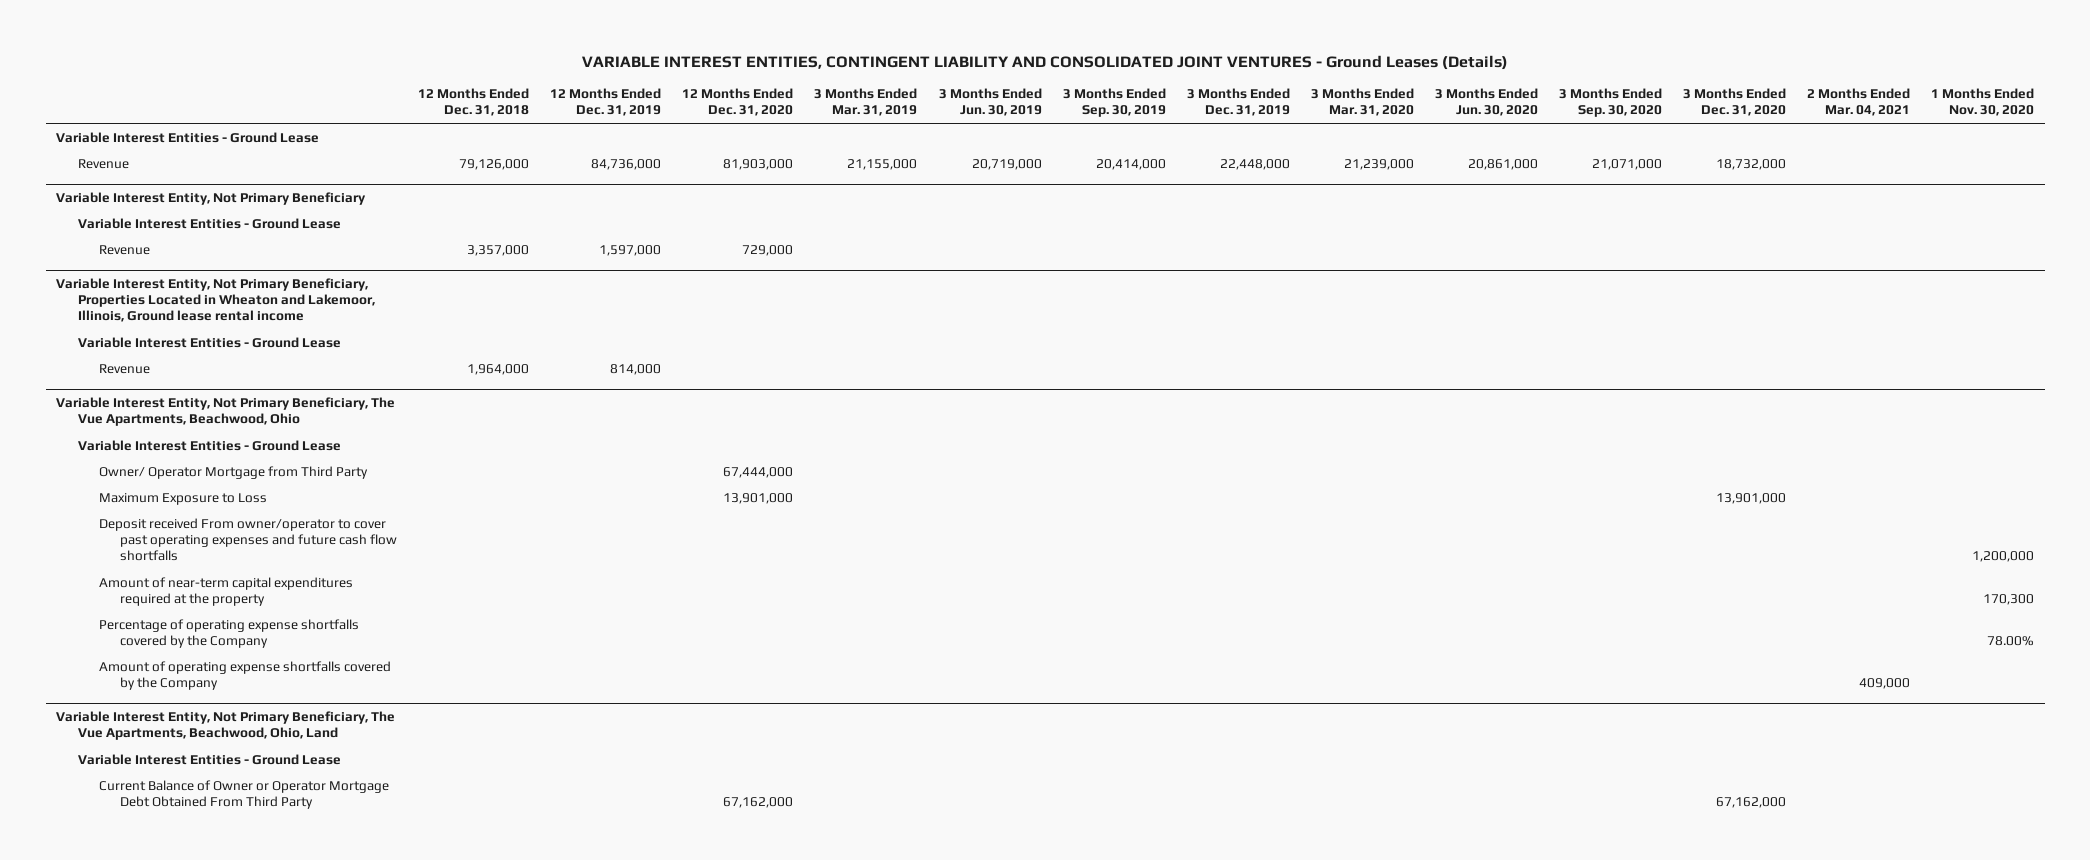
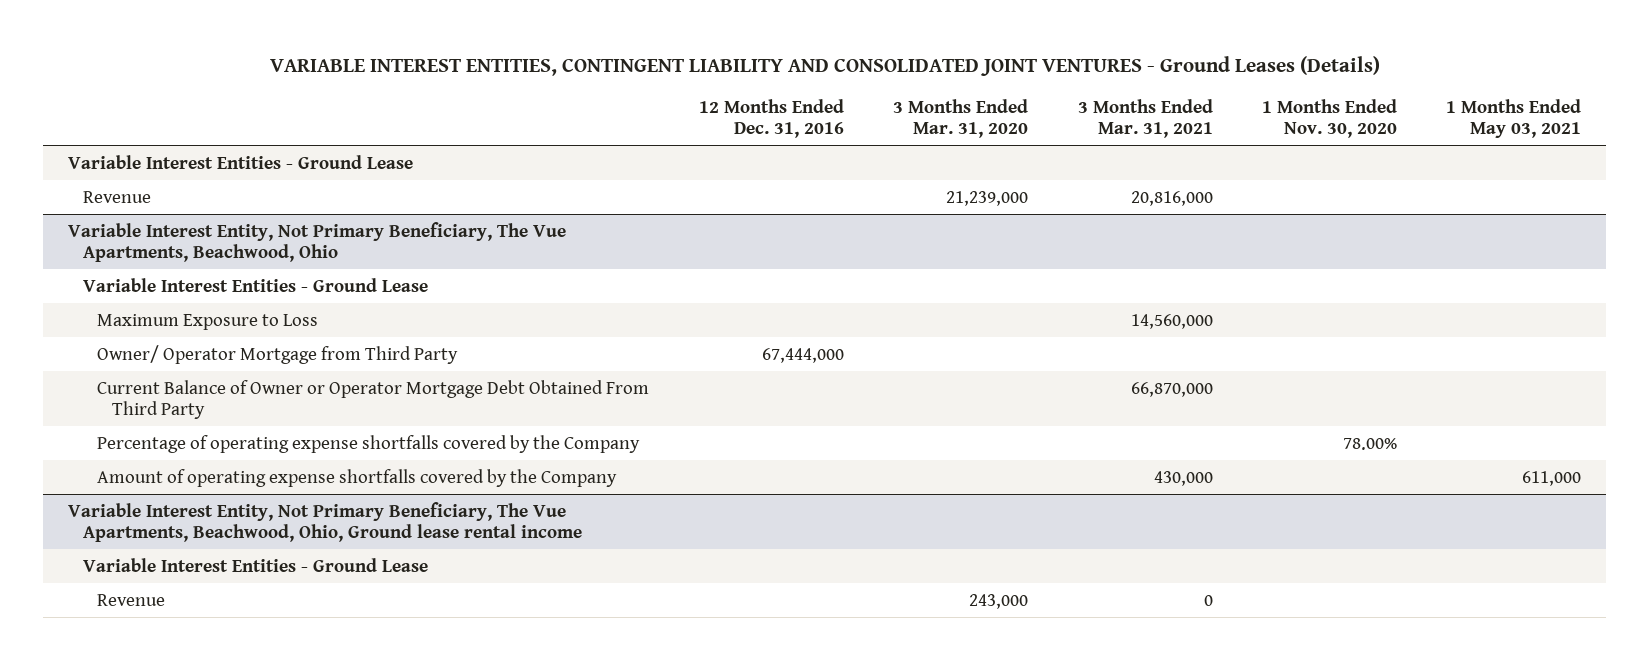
- | 12 Months Ended Dec. 31, 2018 | 12 Months Ended Dec. 31, 2019 | 12 Months Ended Dec. 31, 2020 | 3 Months Ended Mar. 31, 2019 | 3 Months Ended Jun. 30, 2019 | 3 Months Ended Sep. 30, 2019 | 3 Months Ended Dec. 31, 2019 | 3 Months Ended Mar. 31, 2020 | 3 Months Ended Jun. 30, 2020 | 3 Months Ended Sep. 30, 2020 | 3 Months Ended Dec. 31, 2020 | 2 Months Ended Mar. 04, 2021 | 1 Months Ended Nov. 30, 2020
+ | 12 Months Ended Dec. 31, 2016 | 3 Months Ended Mar. 31, 2020 | 3 Months Ended Mar. 31, 2021 | 1 Months Ended Nov. 30, 2020 | 1 Months Ended May 03, 2021
- Variable Interest Entity, Not Primary Beneficiary
- Variable Interest Entities - Ground Lease
- Revenue | 3,357,000 | 1,597,000 | 729,000 | | | | | | | | | |
- Variable Interest Entity, Not Primary Beneficiary, Properties Located in Wheaton and Lakemoor, Illinois, Ground lease rental income
- Variable Interest Entities - Ground Lease
- Revenue | 1,964,000 | 814,000 | | | | | | | | | | |
@ Variable Interest Entity, Not Primary Beneficiary, The Vue Apartments, Beachwood, Ohio
- Deposit received From owner/operator to cover past operating expenses and future cash flow shortfalls | | | | | | | | | | | | | 1,200,000
- Amount of near-term capital expenditures required at the property | | | | | | | | | | | | | 170,300
moved down: Owner/ Operator Mortgage from Third Party | 67,444,000 | | | |
+ Current Balance of Owner or Operator Mortgage Debt Obtained From Third Party | | | 66,870,000 | |
- Variable Interest Entity, Not Primary Beneficiary, The Vue Apartments, Beachwood, Ohio, Land
+ Variable Interest Entity, Not Primary Beneficiary, The Vue Apartments, Beachwood, Ohio, Ground lease rental income
- Current Balance of Owner or Operator Mortgage Debt Obtained From Third Party | | | 67,162,000 | | | | | | | | 67,162,000 | |
+ Revenue | | 243,000 | 0 | |

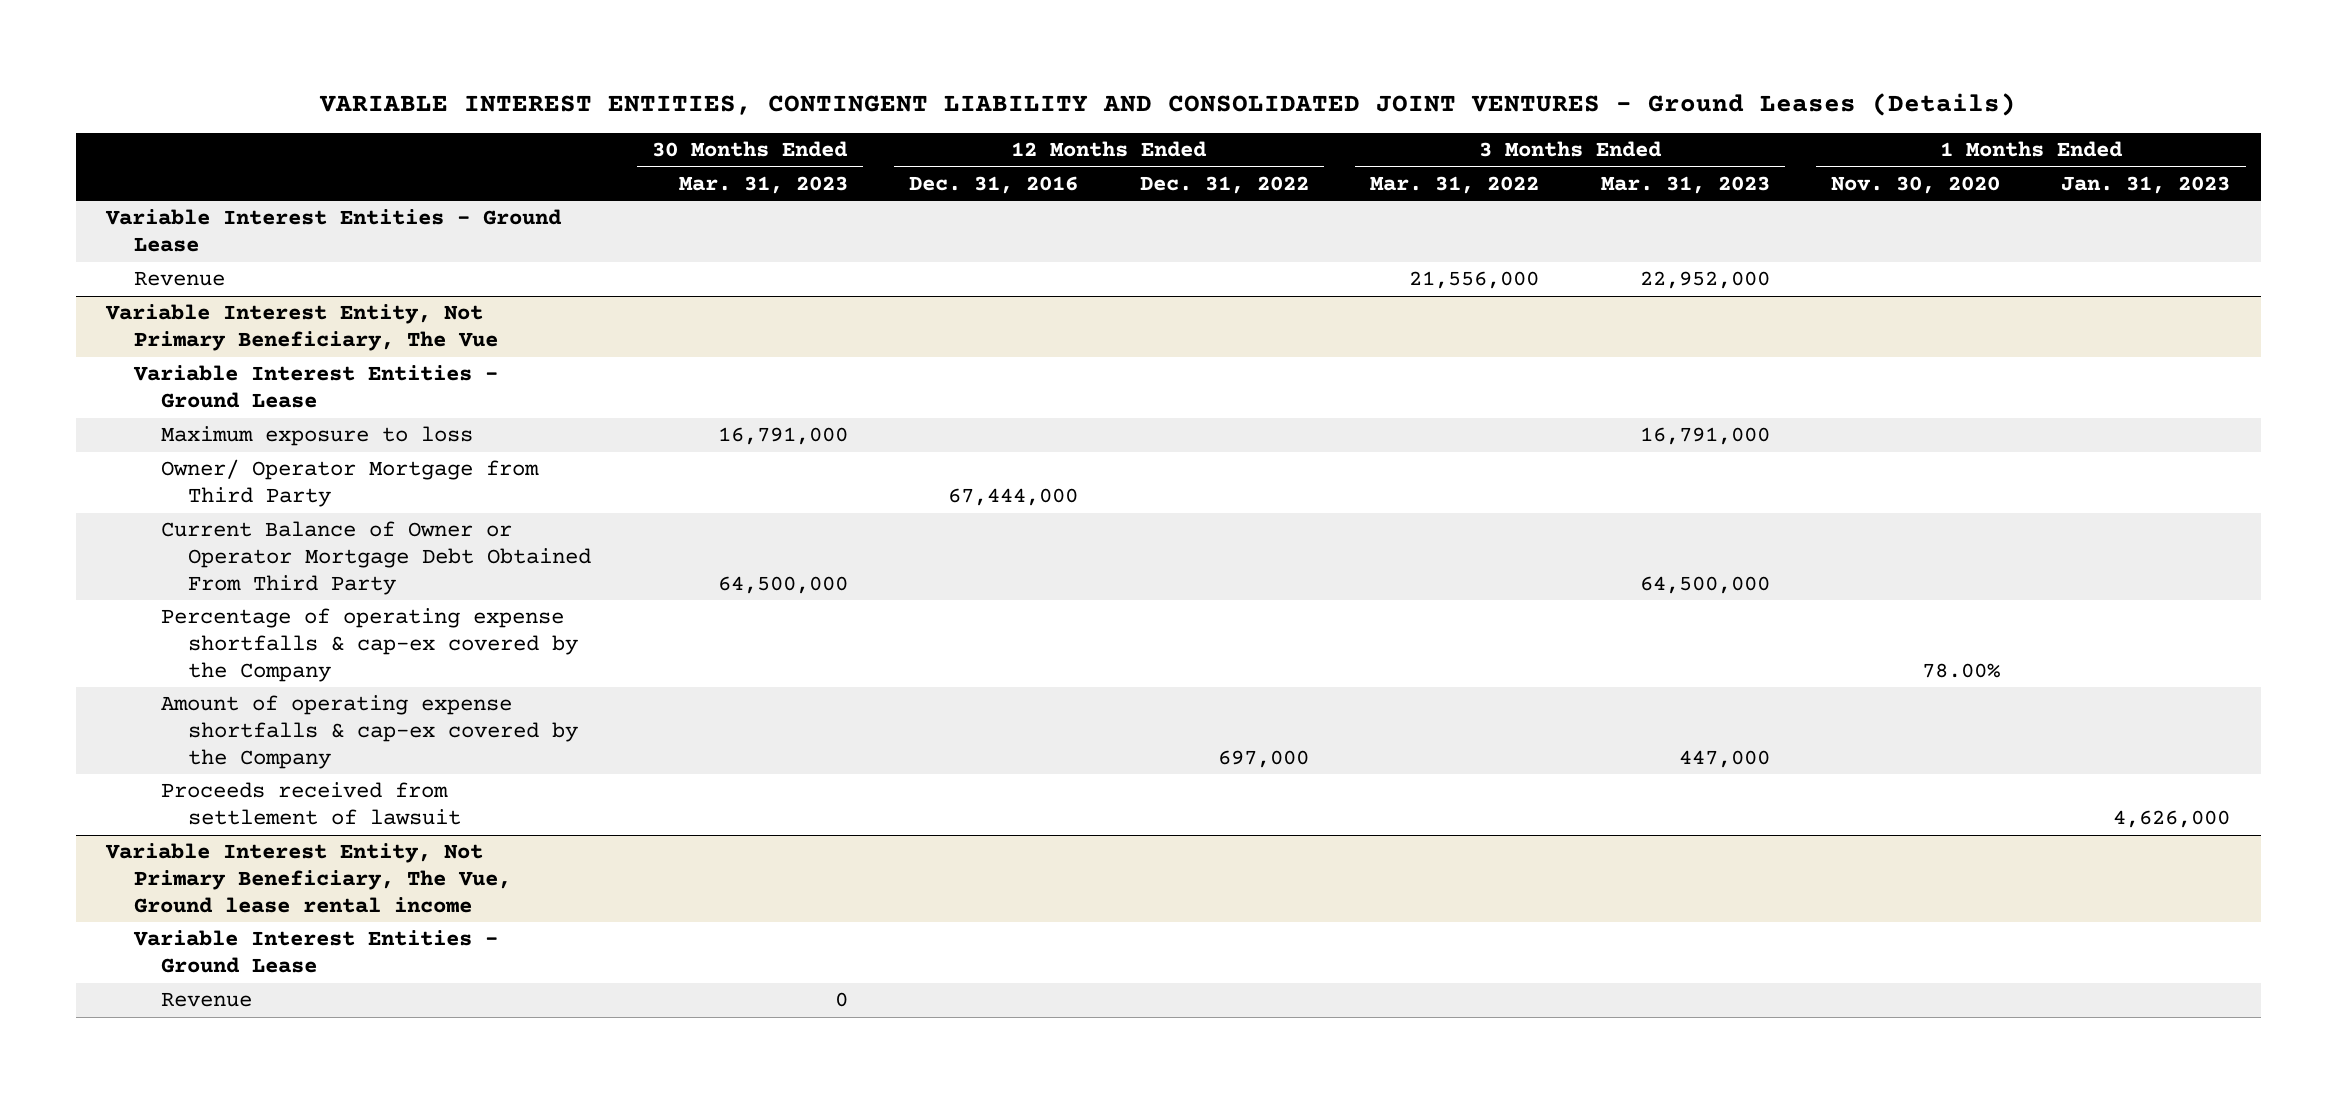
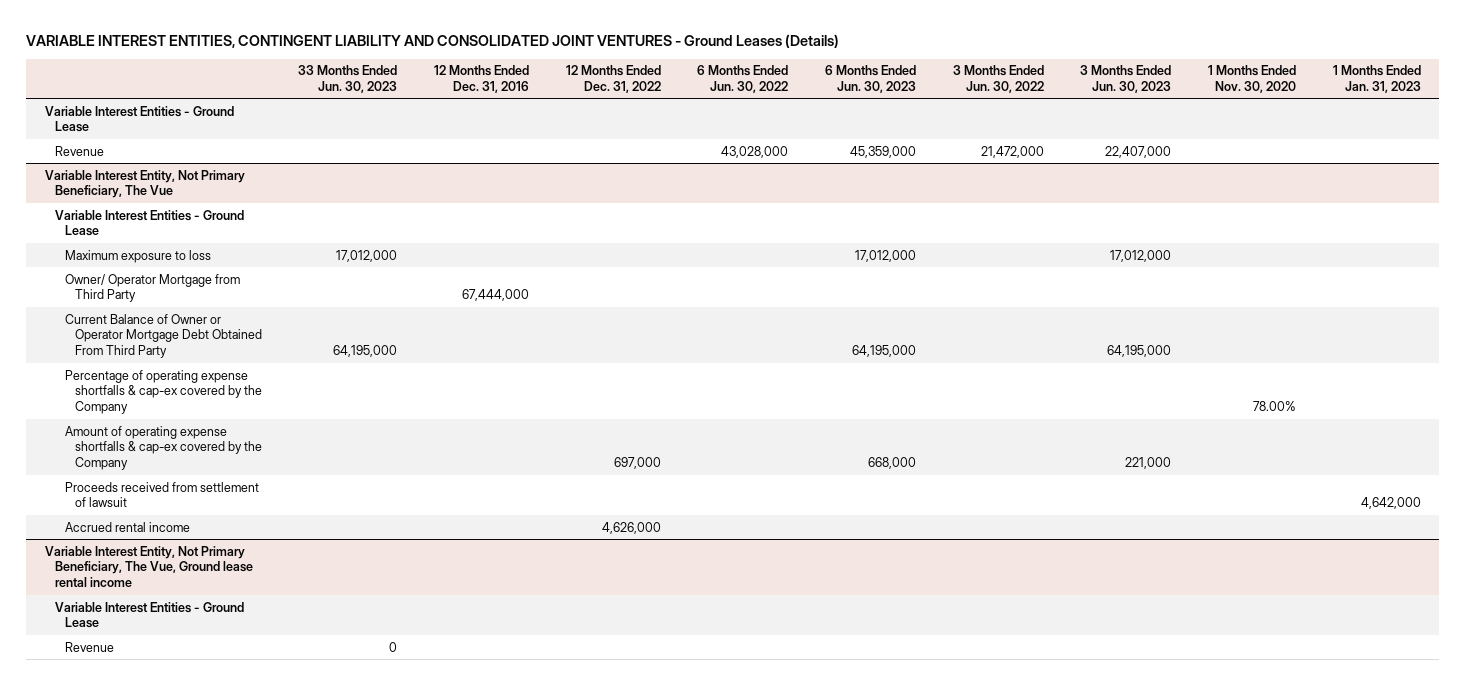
- | 30 Months Ended Mar. 31, 2023 | 12 Months Ended Dec. 31, 2016 | 12 Months Ended Dec. 31, 2022 | 3 Months Ended Mar. 31, 2022 | 3 Months Ended Mar. 31, 2023 | 1 Months Ended Nov. 30, 2020 | 1 Months Ended Jan. 31, 2023
+ | 33 Months Ended Jun. 30, 2023 | 12 Months Ended Dec. 31, 2016 | 12 Months Ended Dec. 31, 2022 | 6 Months Ended Jun. 30, 2022 | 6 Months Ended Jun. 30, 2023 | 3 Months Ended Jun. 30, 2022 | 3 Months Ended Jun. 30, 2023 | 1 Months Ended Nov. 30, 2020 | 1 Months Ended Jan. 31, 2023
@ Variable Interest Entity, Not Primary Beneficiary, The Vue
- Proceeds received from settlement of lawsuit | | | | | | | 4,626,000
+ Proceeds received from settlement of lawsuit | | | | | | | | | 4,642,000
+ Accrued rental income | | | 4,626,000 | | | | | |

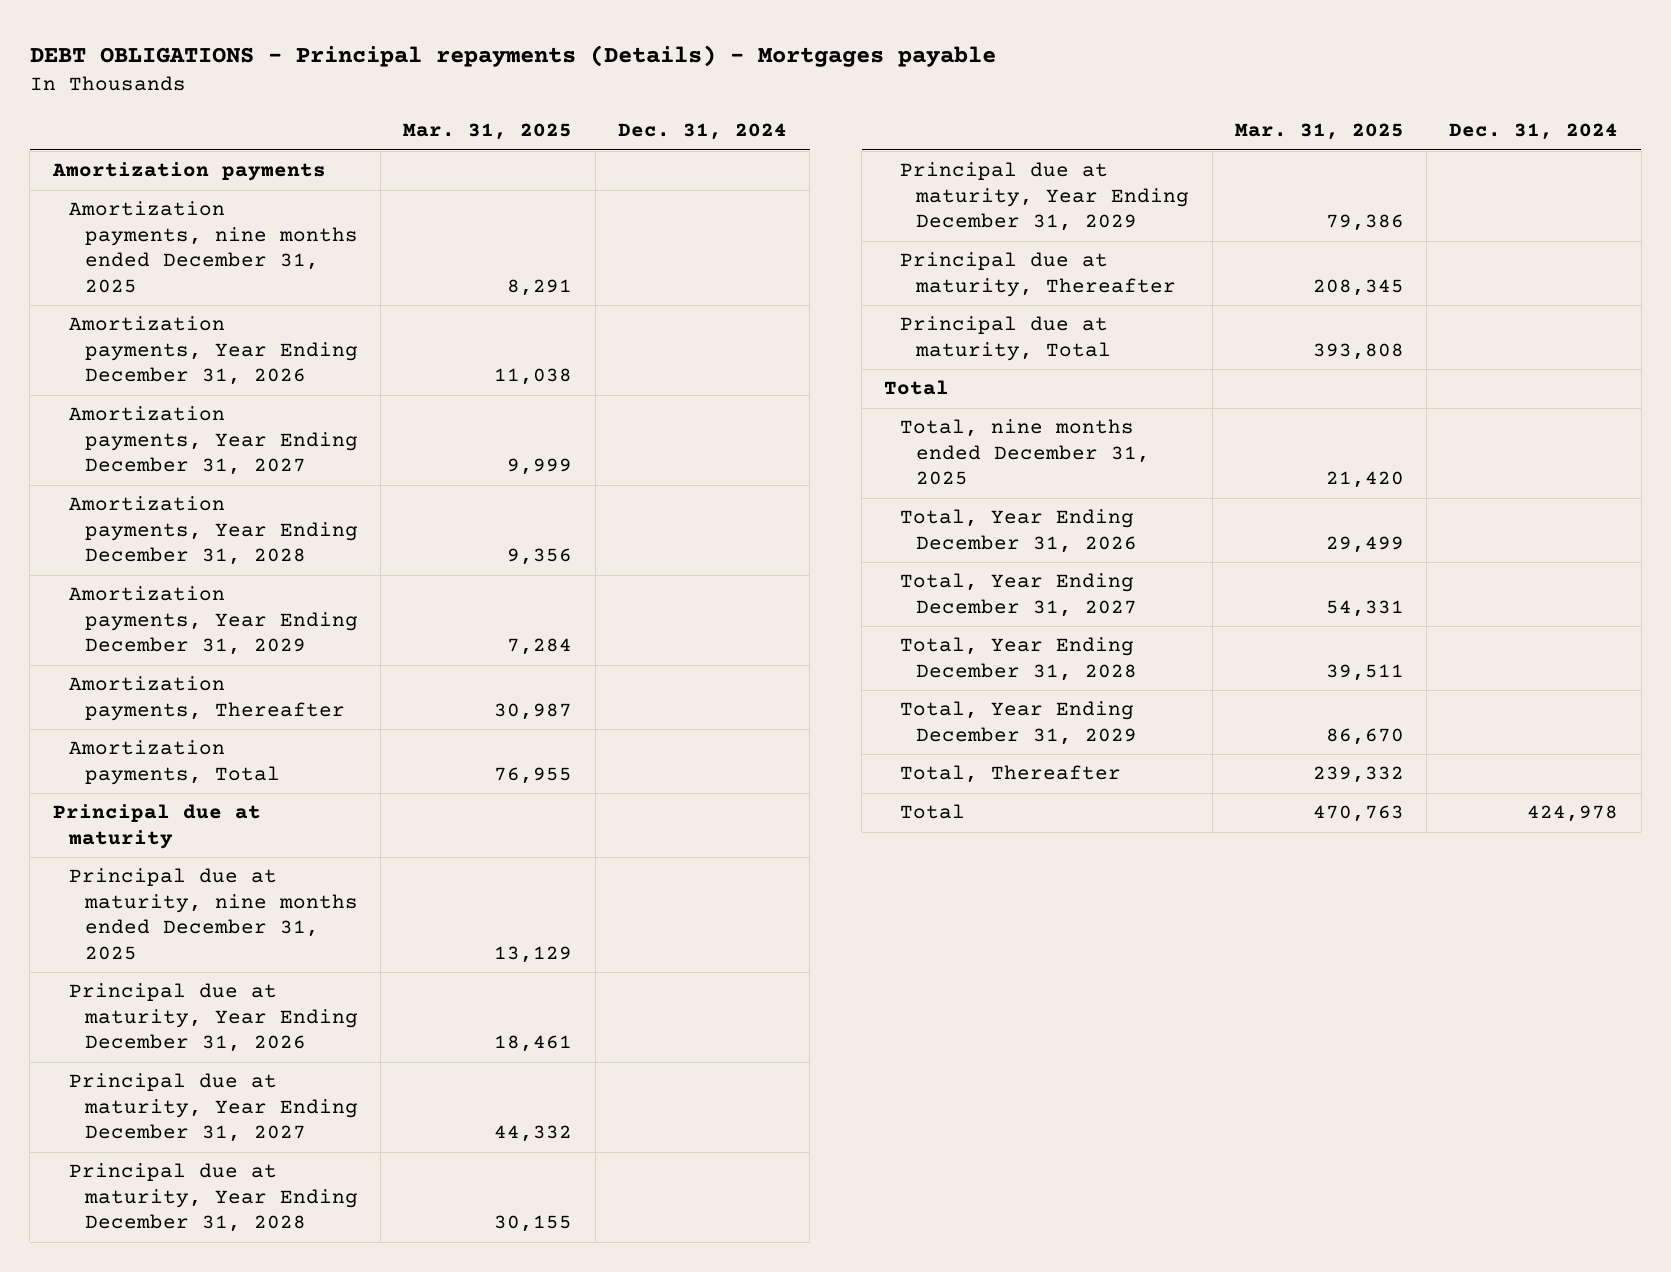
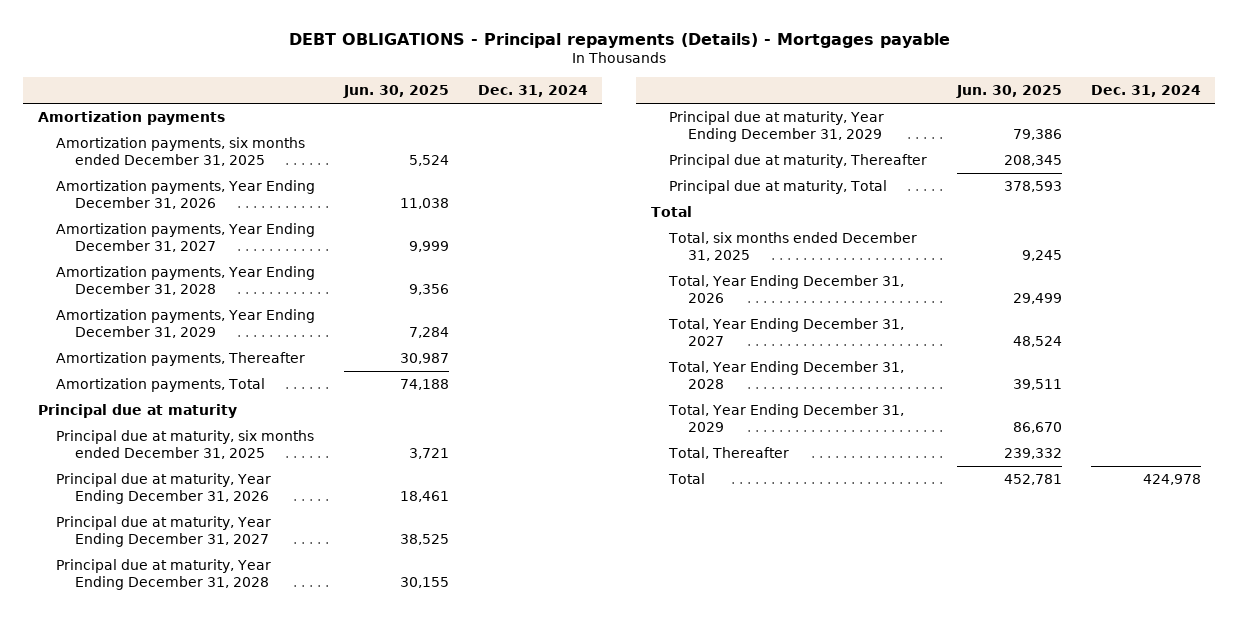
- | Mar. 31, 2025 | Dec. 31, 2024
+ | Jun. 30, 2025 | Dec. 31, 2024
- Amortization payments, nine months ended December 31, 2025 | 8,291 |
+ Amortization payments, six months ended December 31, 2025 | 5,524 |
- Principal due at maturity, nine months ended December 31, 2025 | 13,129 |
+ Principal due at maturity, six months ended December 31, 2025 | 3,721 |
- Total, nine months ended December 31, 2025 | 21,420 |
+ Total, six months ended December 31, 2025 | 9,245 |

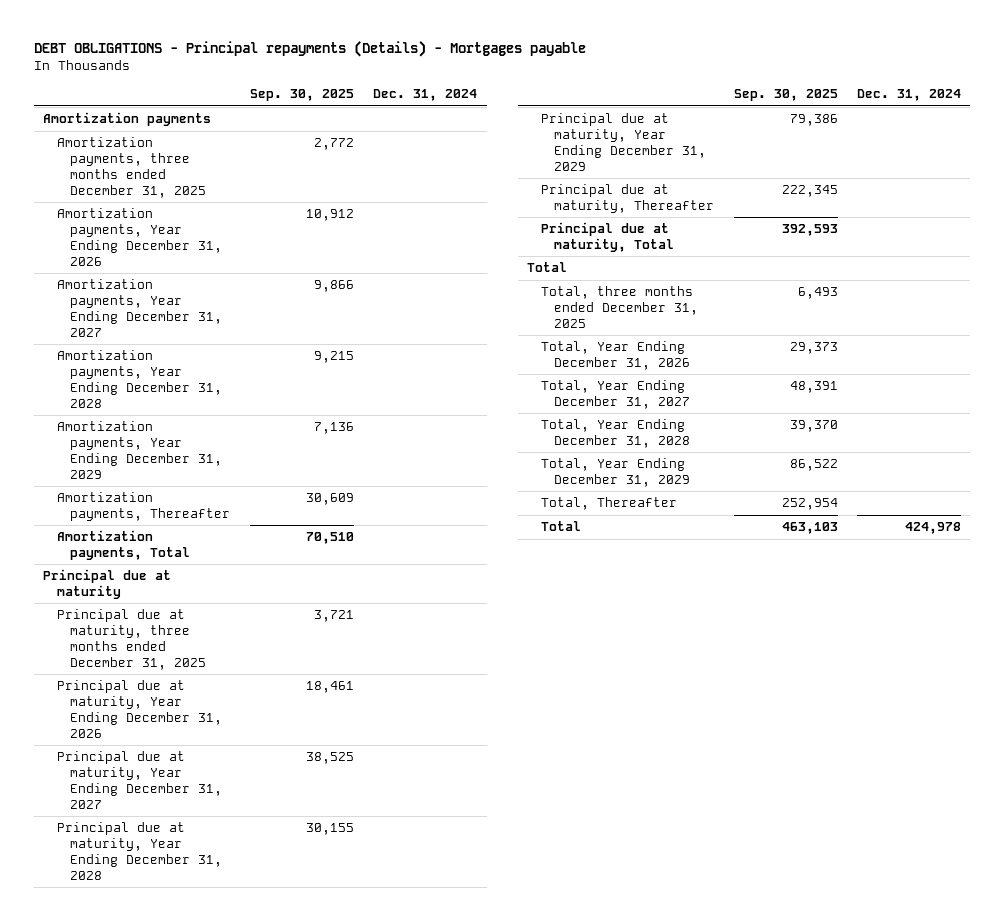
- | Jun. 30, 2025 | Dec. 31, 2024
+ | Sep. 30, 2025 | Dec. 31, 2024
- Amortization payments, six months ended December 31, 2025 | 5,524 |
+ Amortization payments, three months ended December 31, 2025 | 2,772 |
- Principal due at maturity, six months ended December 31, 2025 | 3,721 |
+ Principal due at maturity, three months ended December 31, 2025 | 3,721 |
- Total, six months ended December 31, 2025 | 9,245 |
+ Total, three months ended December 31, 2025 | 6,493 |

